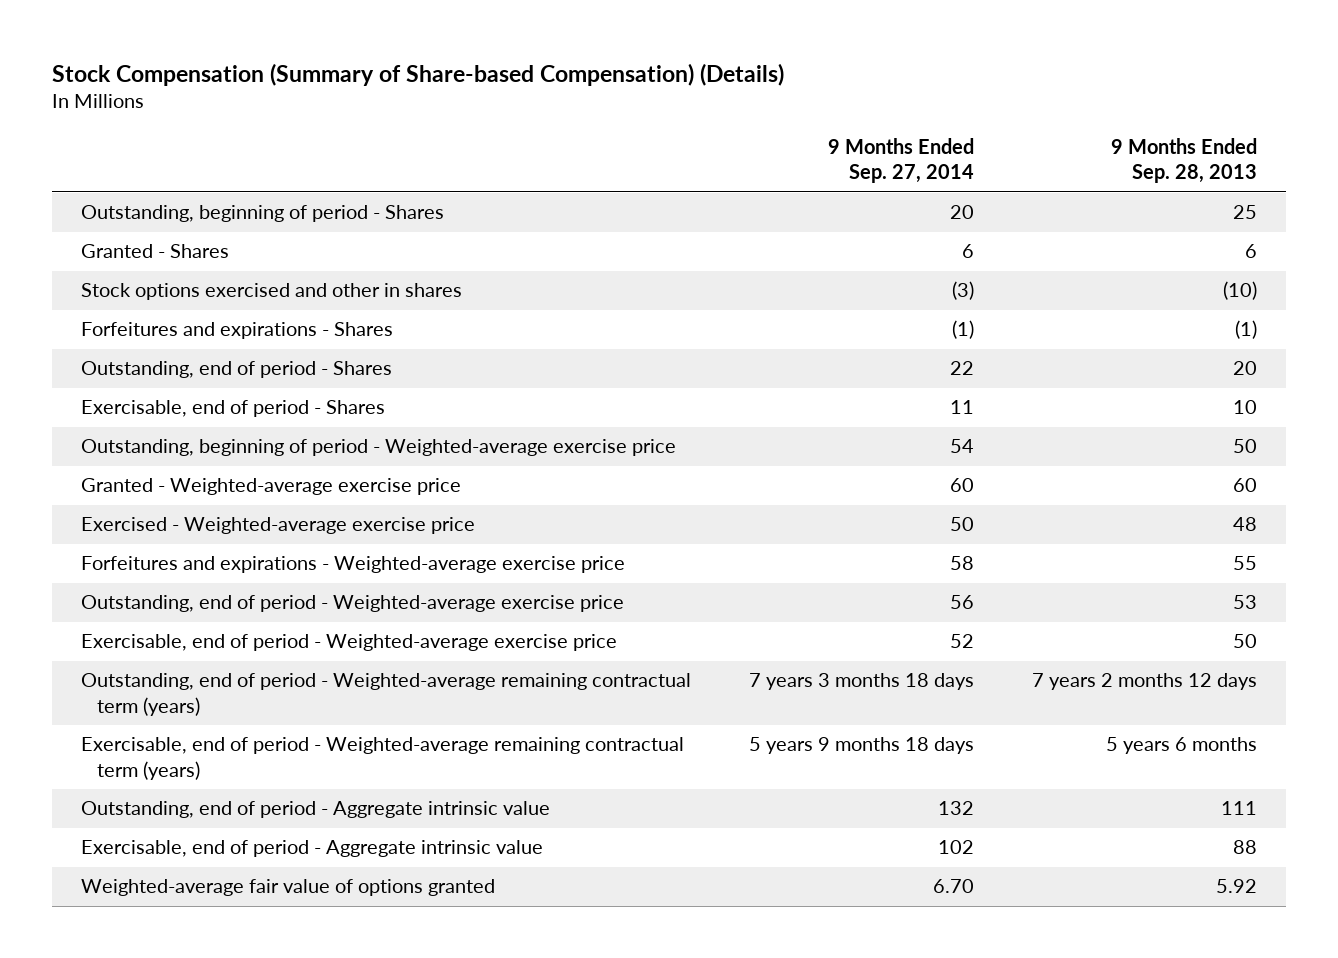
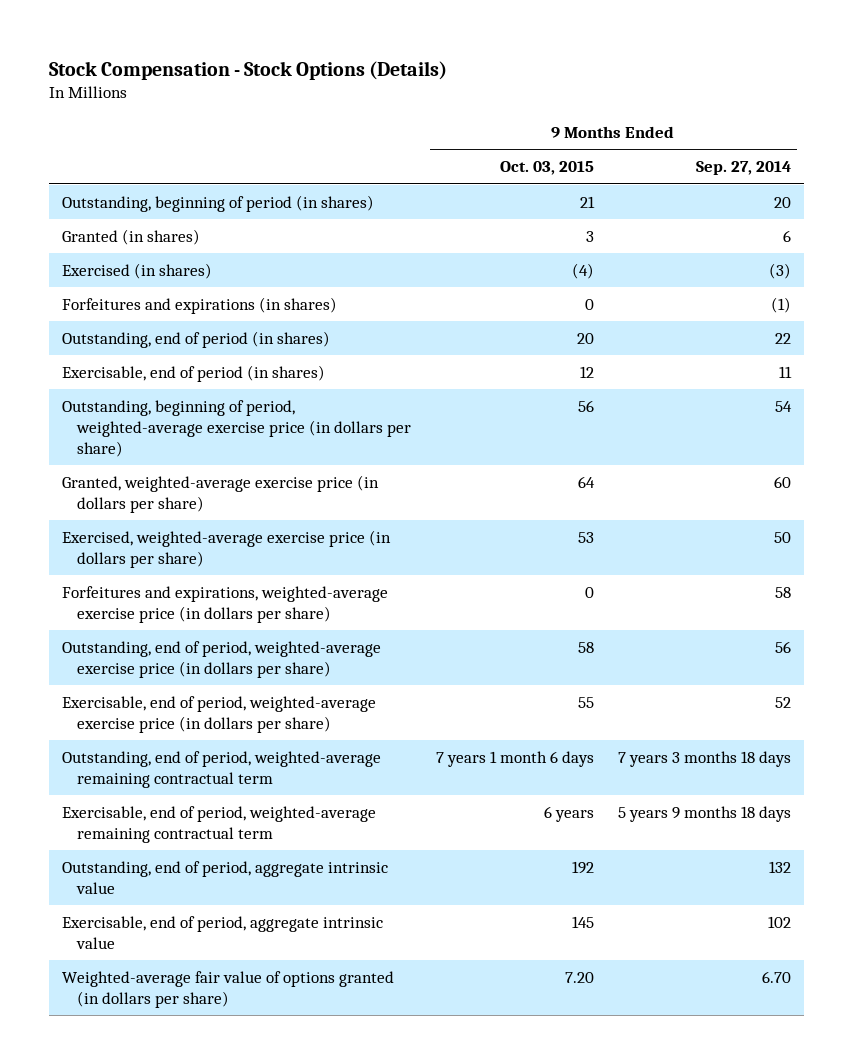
- Stock Compensation (Summary of Share-based Compensation) (Details)
+ Stock Compensation - Stock Options (Details)
- | 9 Months Ended Sep. 27, 2014 | 9 Months Ended Sep. 28, 2013
+ | 9 Months Ended Oct. 03, 2015 | 9 Months Ended Sep. 27, 2014
- Outstanding, beginning of period - Shares | 20 | 25
- Granted - Shares | 6 | 6
- Stock options exercised and other in shares | (3) | (10)
- Forfeitures and expirations - Shares | (1) | (1)
- Outstanding, end of period - Shares | 22 | 20
- Exercisable, end of period - Shares | 11 | 10
- Outstanding, beginning of period - Weighted-average exercise price | 54 | 50
- Granted - Weighted-average exercise price | 60 | 60
- Exercised - Weighted-average exercise price | 50 | 48
- Forfeitures and expirations - Weighted-average exercise price | 58 | 55
- Outstanding, end of period - Weighted-average exercise price | 56 | 53
- Exercisable, end of period - Weighted-average exercise price | 52 | 50
- Outstanding, end of period - Weighted-average remaining contractual term (years) | 7 years 3 months 18 days | 7 years 2 months 12 days
- Exercisable, end of period - Weighted-average remaining contractual term (years) | 5 years 9 months 18 days | 5 years 6 months
- Outstanding, end of period - Aggregate intrinsic value | 132 | 111
- Exercisable, end of period - Aggregate intrinsic value | 102 | 88
- Weighted-average fair value of options granted | 6.70 | 5.92
+ Outstanding, beginning of period (in shares) | 21 | 20
+ Granted (in shares) | 3 | 6
+ Exercised (in shares) | (4) | (3)
+ Forfeitures and expirations (in shares) | 0 | (1)
+ Outstanding, end of period (in shares) | 20 | 22
+ Exercisable, end of period (in shares) | 12 | 11
+ Outstanding, beginning of period, weighted-average exercise price (in dollars per share) | 56 | 54
+ Granted, weighted-average exercise price (in dollars per share) | 64 | 60
+ Exercised, weighted-average exercise price (in dollars per share) | 53 | 50
+ Forfeitures and expirations, weighted-average exercise price (in dollars per share) | 0 | 58
+ Outstanding, end of period, weighted-average exercise price (in dollars per share) | 58 | 56
+ Exercisable, end of period, weighted-average exercise price (in dollars per share) | 55 | 52
+ Outstanding, end of period, weighted-average remaining contractual term | 7 years 1 month 6 days | 7 years 3 months 18 days
+ Exercisable, end of period, weighted-average remaining contractual term | 6 years | 5 years 9 months 18 days
+ Outstanding, end of period, aggregate intrinsic value | 192 | 132
+ Exercisable, end of period, aggregate intrinsic value | 145 | 102
+ Weighted-average fair value of options granted (in dollars per share) | 7.20 | 6.70

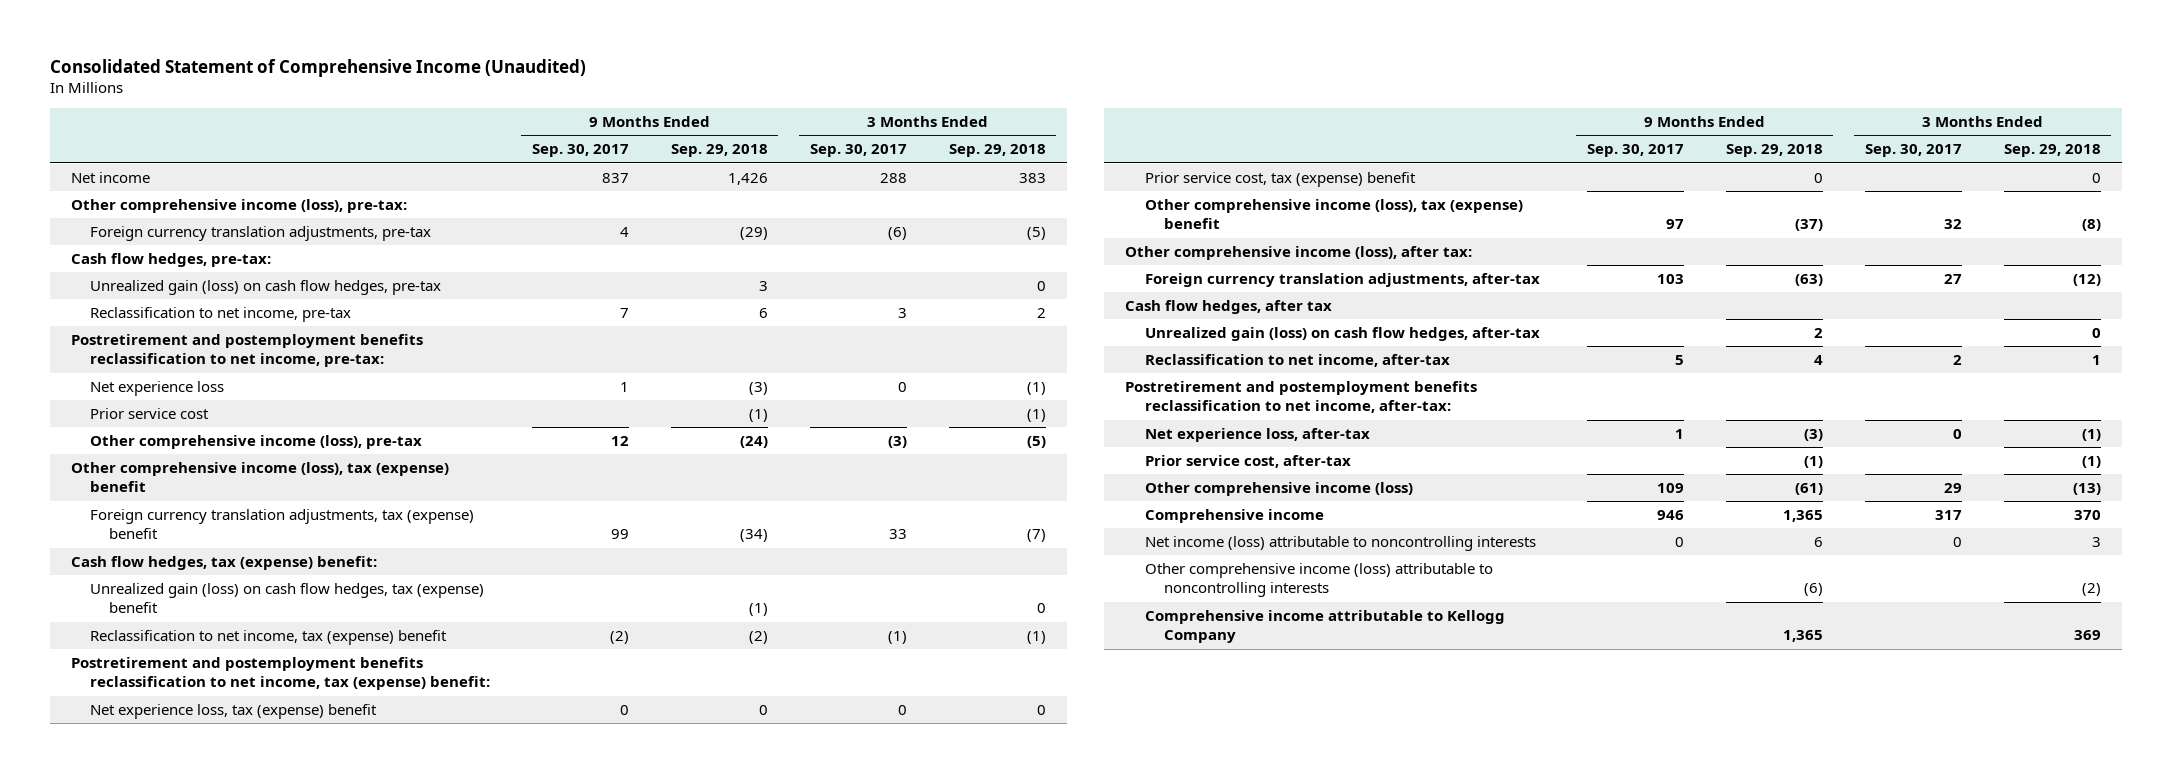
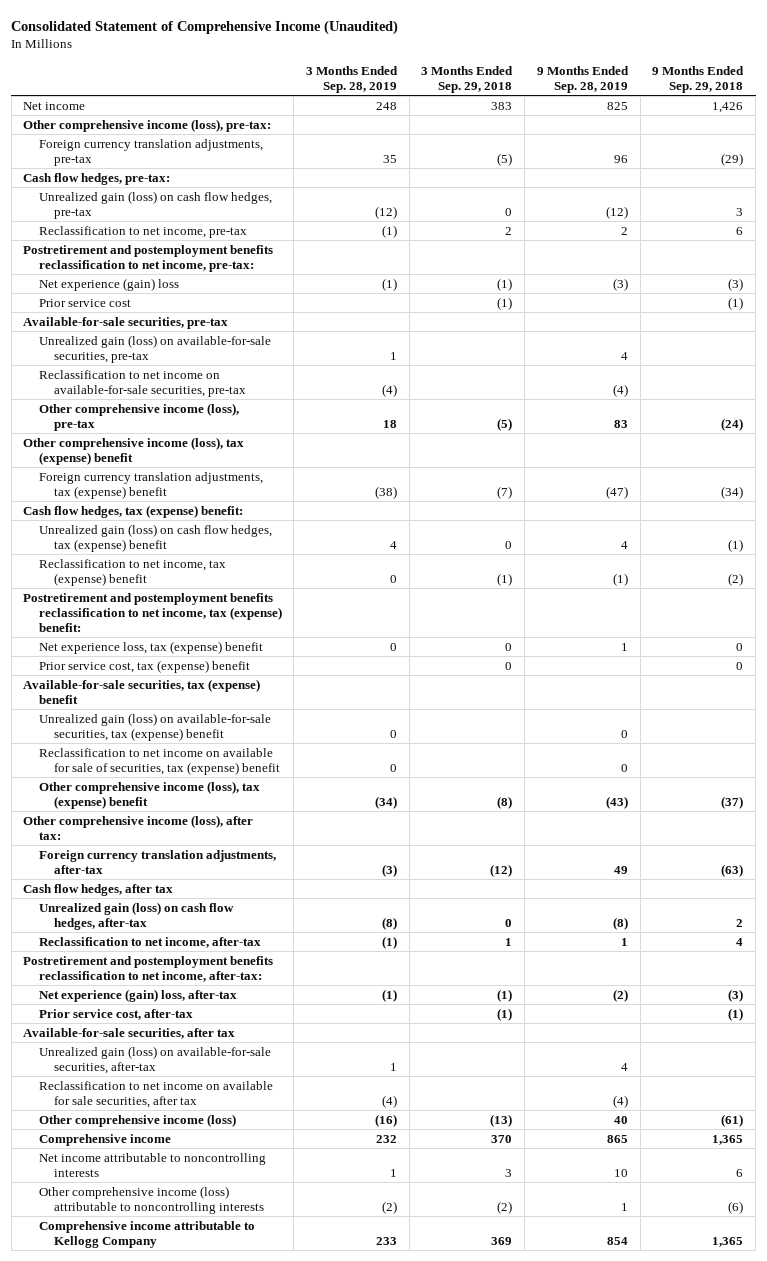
- | 9 Months Ended Sep. 30, 2017 | 9 Months Ended Sep. 29, 2018 | 3 Months Ended Sep. 30, 2017 | 3 Months Ended Sep. 29, 2018
+ | 3 Months Ended Sep. 28, 2019 | 3 Months Ended Sep. 29, 2018 | 9 Months Ended Sep. 28, 2019 | 9 Months Ended Sep. 29, 2018
- Net experience loss | 1 | (3) | 0 | (1)
+ Net experience (gain) loss | (1) | (1) | (3) | (3)
+ Available-for-sale securities, pre-tax
+ Unrealized gain (loss) on available-for-sale securities, pre-tax | 1 | | 4 |
+ Reclassification to net income on available-for-sale securities, pre-tax | (4) | | (4) |
+ Available-for-sale securities, tax (expense) benefit
+ Unrealized gain (loss) on available-for-sale securities, tax (expense) benefit | 0 | | 0 |
+ Reclassification to net income on available for sale of securities, tax (expense) benefit | 0 | | 0 |
- Net experience loss, after-tax | 1 | (3) | 0 | (1)
+ Net experience (gain) loss, after-tax | (1) | (1) | (2) | (3)
+ Available-for-sale securities, after tax
+ Unrealized gain (loss) on available-for-sale securities, after-tax | 1 | | 4 |
+ Reclassification to net income on available for sale securities, after tax | (4) | | (4) |
- Net income (loss) attributable to noncontrolling interests | 0 | 6 | 0 | 3
+ Net income attributable to noncontrolling interests | 1 | 3 | 10 | 6

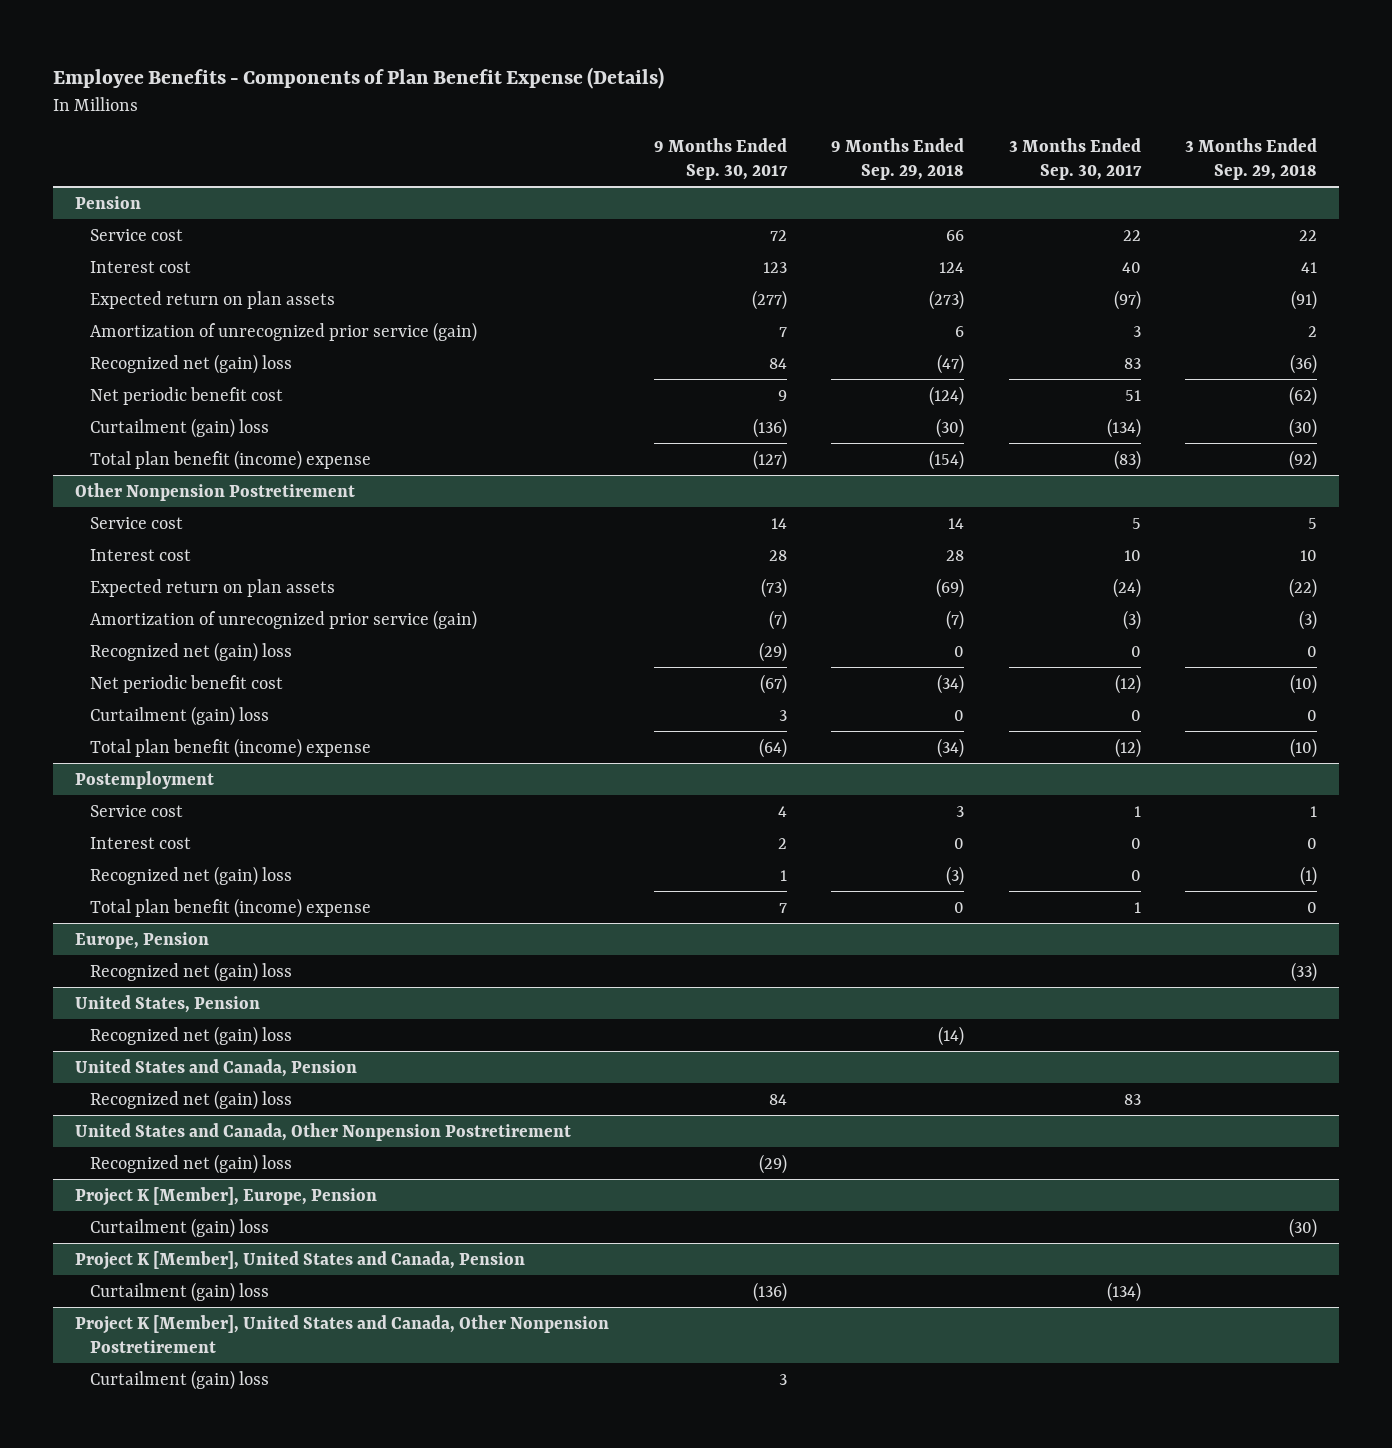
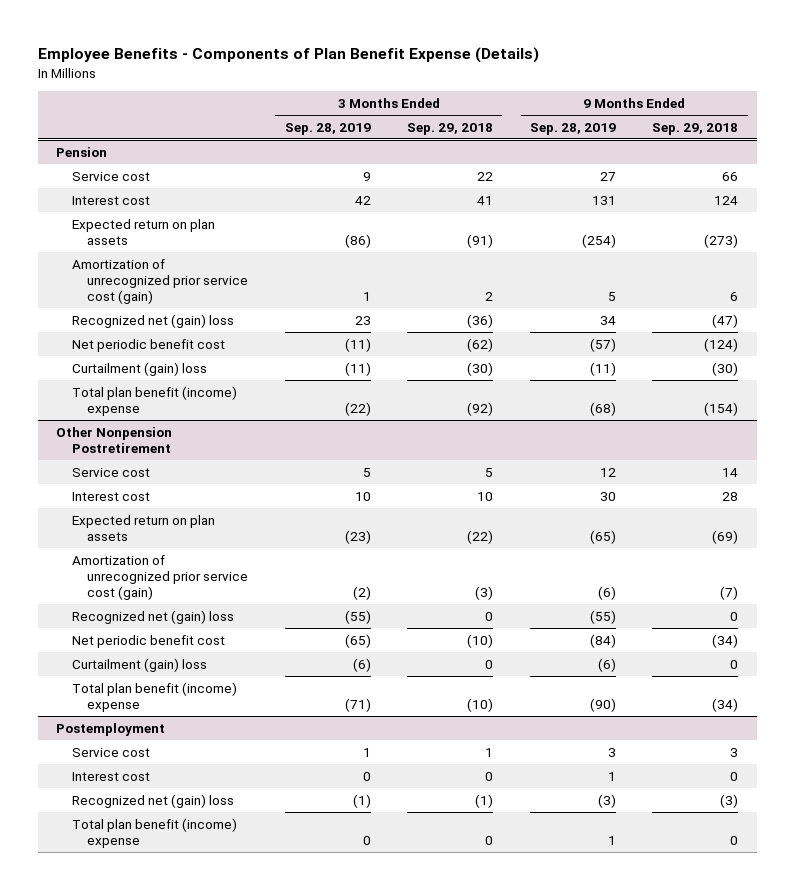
- | 9 Months Ended Sep. 30, 2017 | 9 Months Ended Sep. 29, 2018 | 3 Months Ended Sep. 30, 2017 | 3 Months Ended Sep. 29, 2018
+ | 3 Months Ended Sep. 28, 2019 | 3 Months Ended Sep. 29, 2018 | 9 Months Ended Sep. 28, 2019 | 9 Months Ended Sep. 29, 2018
@ Pension
- Amortization of unrecognized prior service (gain) | 7 | 6 | 3 | 2
+ Amortization of unrecognized prior service cost (gain) | 1 | 2 | 5 | 6
@ Other Nonpension Postretirement
- Amortization of unrecognized prior service (gain) | (7) | (7) | (3) | (3)
+ Amortization of unrecognized prior service cost (gain) | (2) | (3) | (6) | (7)
- Europe, Pension
- Recognized net (gain) loss | | | | (33)
- United States, Pension
- Recognized net (gain) loss | | (14) | |
- United States and Canada, Pension
- Recognized net (gain) loss | 84 | | 83 |
- United States and Canada, Other Nonpension Postretirement
- Recognized net (gain) loss | (29) | | |
- Project K [Member], Europe, Pension
- Curtailment (gain) loss | | | | (30)
- Project K [Member], United States and Canada, Pension
- Curtailment (gain) loss | (136) | | (134) |
- Project K [Member], United States and Canada, Other Nonpension Postretirement
- Curtailment (gain) loss | 3 | | |

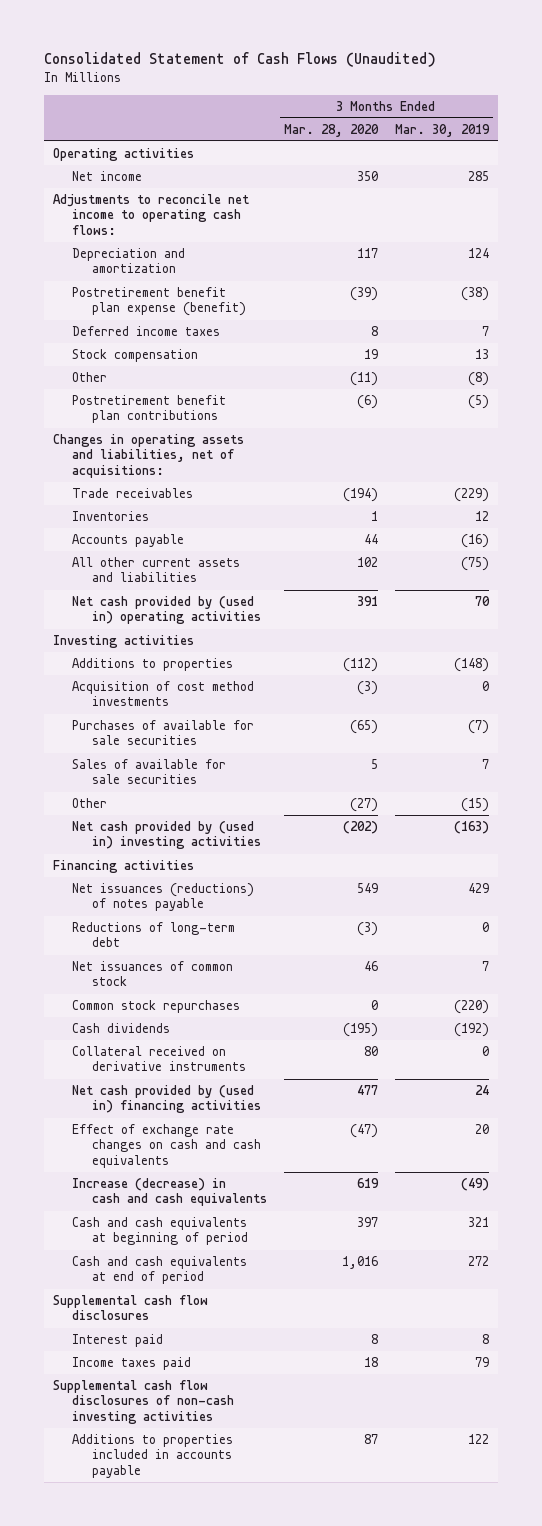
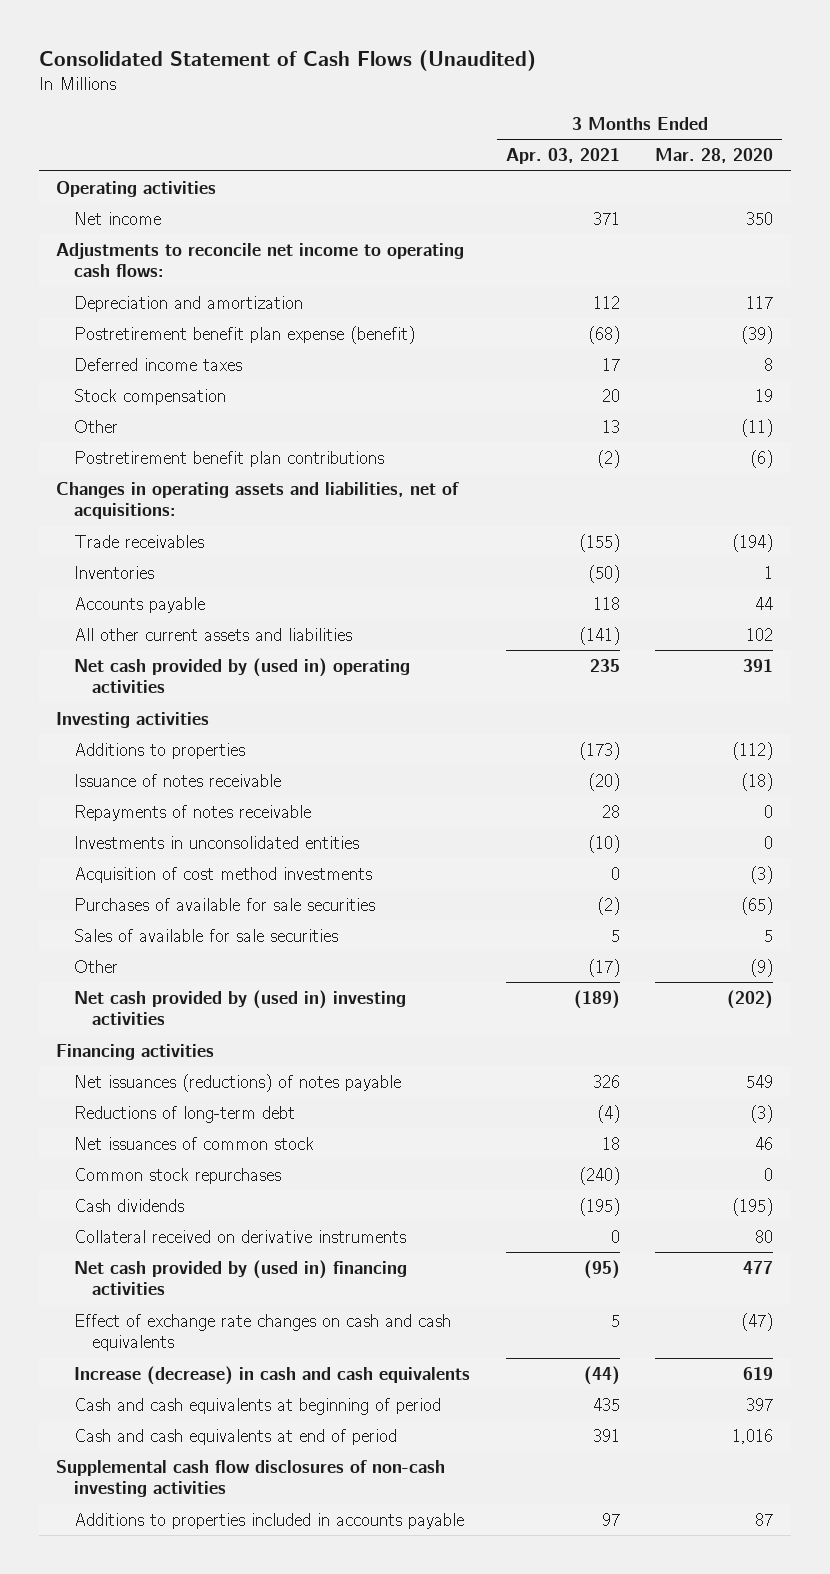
- | 3 Months Ended Mar. 28, 2020 | 3 Months Ended Mar. 30, 2019
+ | 3 Months Ended Apr. 03, 2021 | 3 Months Ended Mar. 28, 2020
+ Issuance of notes receivable | (20) | (18)
+ Repayments of notes receivable | 28 | 0
+ Investments in unconsolidated entities | (10) | 0
- Other | (27) | (15)
+ Other | (17) | (9)
- Supplemental cash flow disclosures
- Interest paid | 8 | 8
- Income taxes paid | 18 | 79

